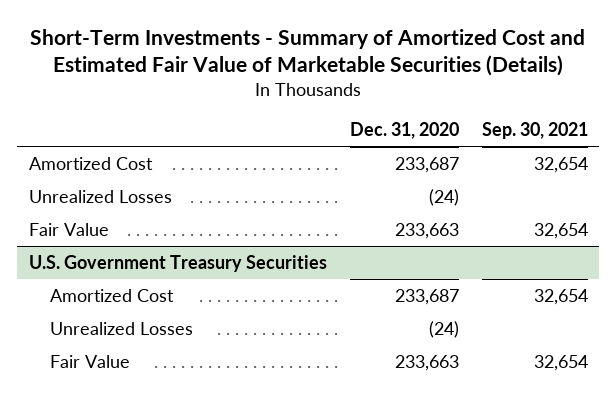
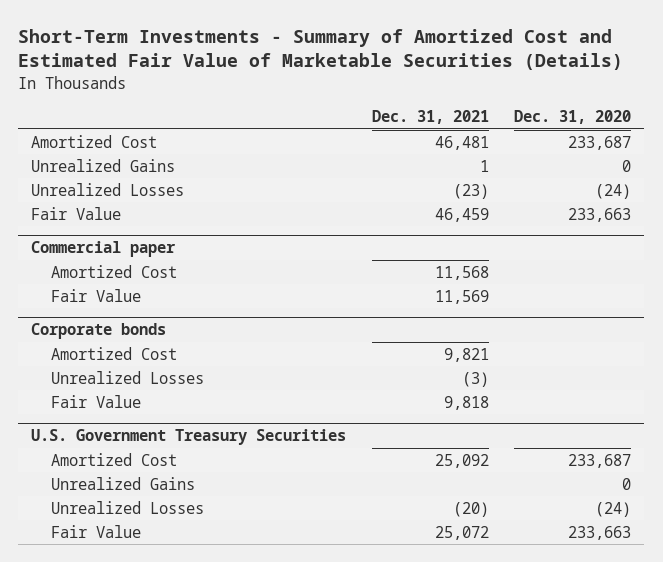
- | Dec. 31, 2020 | Sep. 30, 2021
+ | Dec. 31, 2021 | Dec. 31, 2020
+ Unrealized Gains | 1 | 0
+ Commercial paper
+ Amortized Cost | 11,568 |
+ Fair Value | 11,569 |
+ Corporate bonds
+ Amortized Cost | 9,821 |
+ Unrealized Losses | (3) |
+ Fair Value | 9,818 |
@ U.S. Government Treasury Securities
+ Unrealized Gains | | 0

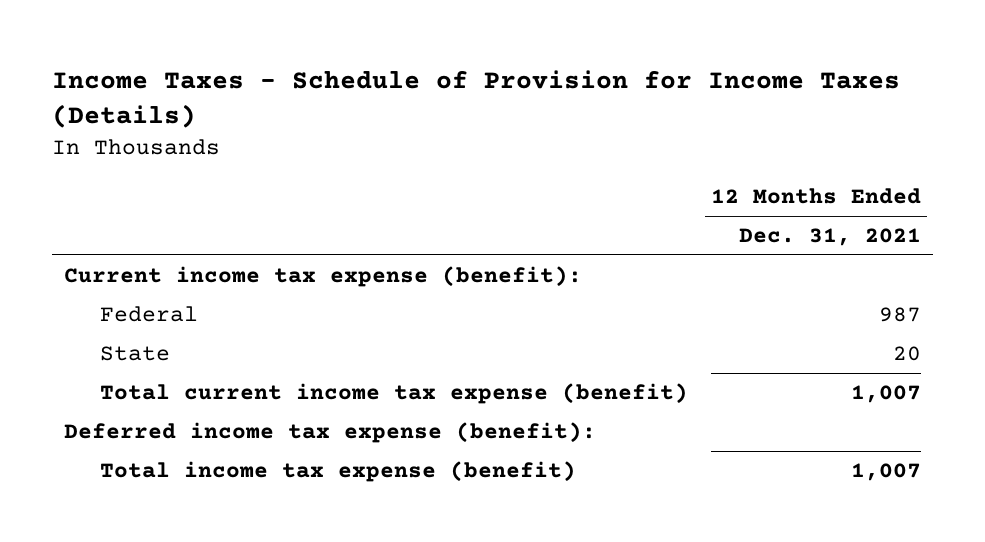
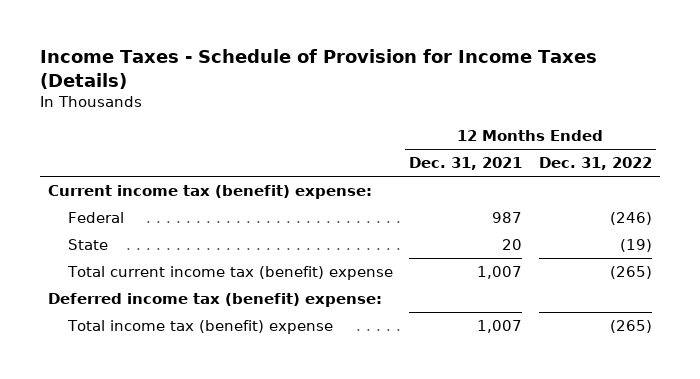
- | 12 Months Ended Dec. 31, 2021
+ | 12 Months Ended Dec. 31, 2021 | 12 Months Ended Dec. 31, 2022
- Current income tax expense (benefit):
+ Current income tax (benefit) expense:
- Total current income tax expense (benefit) | 1,007
- Deferred income tax expense (benefit):
- Total income tax expense (benefit) | 1,007
+ Total current income tax (benefit) expense | 1,007 | (265)
+ Deferred income tax (benefit) expense:
+ Total income tax (benefit) expense | 1,007 | (265)

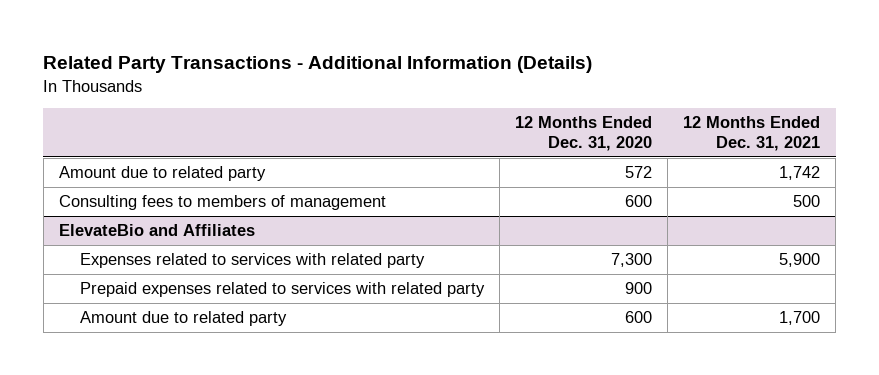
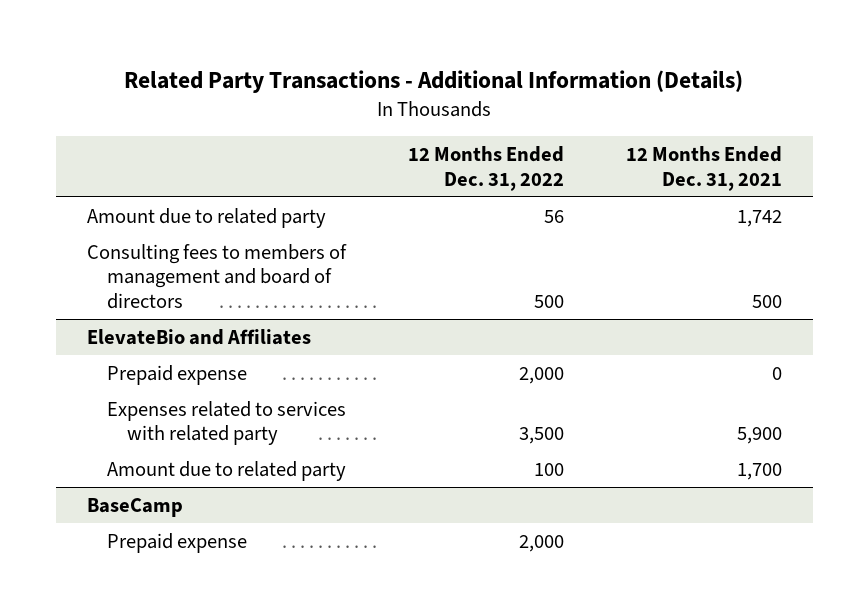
- | 12 Months Ended Dec. 31, 2020 | 12 Months Ended Dec. 31, 2021
+ | 12 Months Ended Dec. 31, 2022 | 12 Months Ended Dec. 31, 2021
- Consulting fees to members of management | 600 | 500
+ Consulting fees to members of management and board of directors | 500 | 500
@ ElevateBio and Affiliates
+ Prepaid expense | 2,000 | 0
- Prepaid expenses related to services with related party | 900 |
+ BaseCamp
+ Prepaid expense | 2,000 |

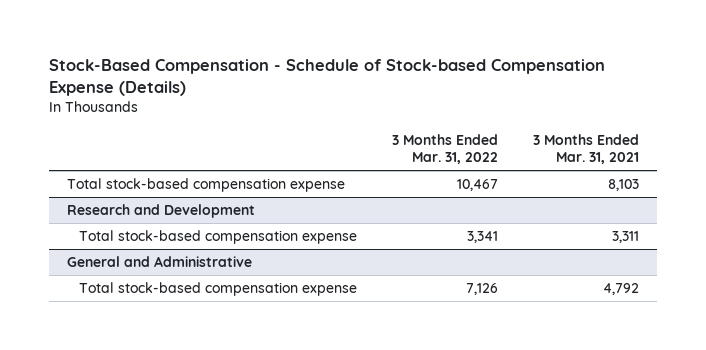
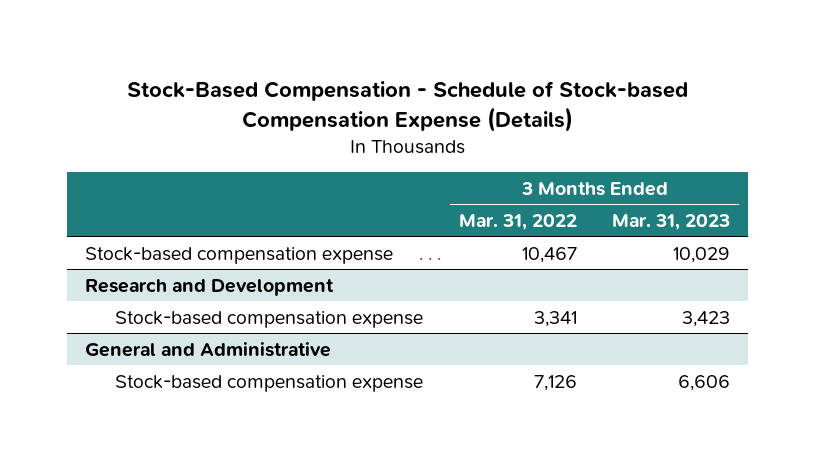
- | 3 Months Ended Mar. 31, 2022 | 3 Months Ended Mar. 31, 2021
+ | 3 Months Ended Mar. 31, 2022 | 3 Months Ended Mar. 31, 2023
- Total stock-based compensation expense | 10,467 | 8,103
+ Stock-based compensation expense | 10,467 | 10,029
@ Research and Development
- Total stock-based compensation expense | 3,341 | 3,311
+ Stock-based compensation expense | 3,341 | 3,423
@ General and Administrative
- Total stock-based compensation expense | 7,126 | 4,792
+ Stock-based compensation expense | 7,126 | 6,606

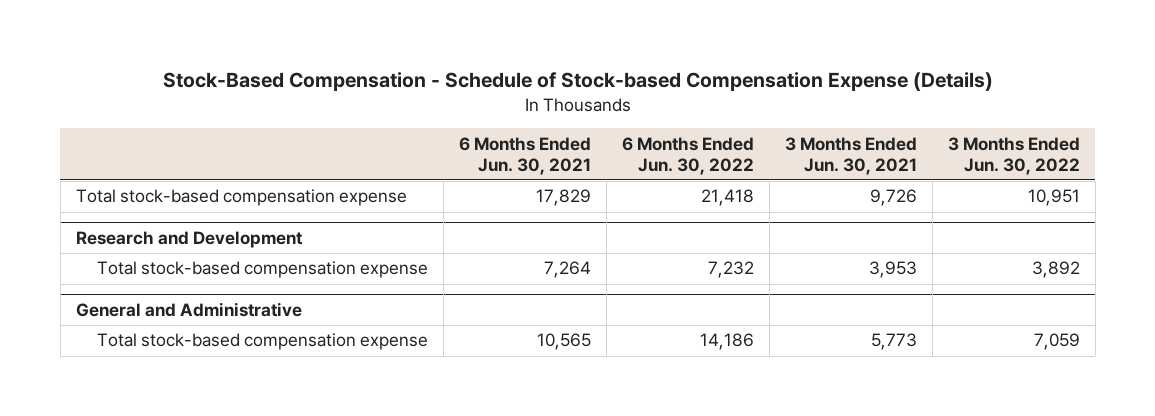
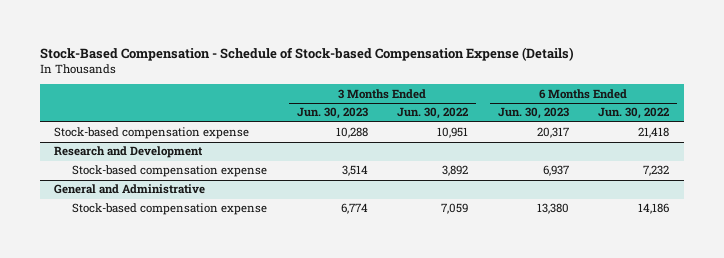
- | 6 Months Ended Jun. 30, 2021 | 6 Months Ended Jun. 30, 2022 | 3 Months Ended Jun. 30, 2021 | 3 Months Ended Jun. 30, 2022
+ | 3 Months Ended Jun. 30, 2023 | 3 Months Ended Jun. 30, 2022 | 6 Months Ended Jun. 30, 2023 | 6 Months Ended Jun. 30, 2022
- Total stock-based compensation expense | 17,829 | 21,418 | 9,726 | 10,951
+ Stock-based compensation expense | 10,288 | 10,951 | 20,317 | 21,418
@ Research and Development
- Total stock-based compensation expense | 7,264 | 7,232 | 3,953 | 3,892
+ Stock-based compensation expense | 3,514 | 3,892 | 6,937 | 7,232
@ General and Administrative
- Total stock-based compensation expense | 10,565 | 14,186 | 5,773 | 7,059
+ Stock-based compensation expense | 6,774 | 7,059 | 13,380 | 14,186

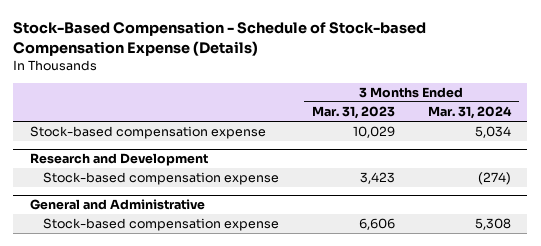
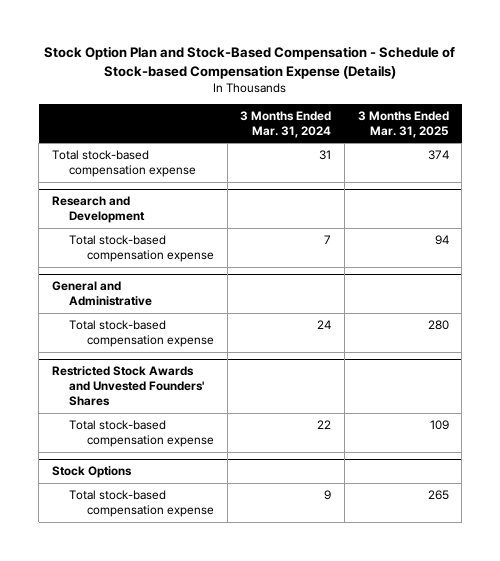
- Stock-Based Compensation - Schedule of Stock-based Compensation Expense (Details)
+ Stock Option Plan and Stock-Based Compensation - Schedule of Stock-based Compensation Expense (Details)
- | 3 Months Ended Mar. 31, 2023 | 3 Months Ended Mar. 31, 2024
+ | 3 Months Ended Mar. 31, 2024 | 3 Months Ended Mar. 31, 2025
- Stock-based compensation expense | 10,029 | 5,034
+ Total stock-based compensation expense | 31 | 374
@ Research and Development
- Stock-based compensation expense | 3,423 | (274)
+ Total stock-based compensation expense | 7 | 94
@ General and Administrative
- Stock-based compensation expense | 6,606 | 5,308
+ Total stock-based compensation expense | 24 | 280
+ Restricted Stock Awards and Unvested Founders' Shares
+ Total stock-based compensation expense | 22 | 109
+ Stock Options
+ Total stock-based compensation expense | 9 | 265

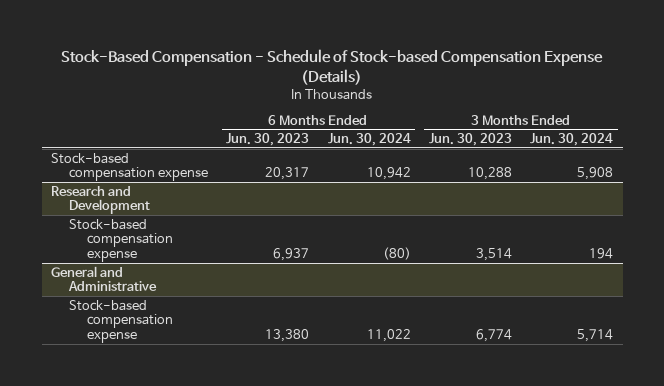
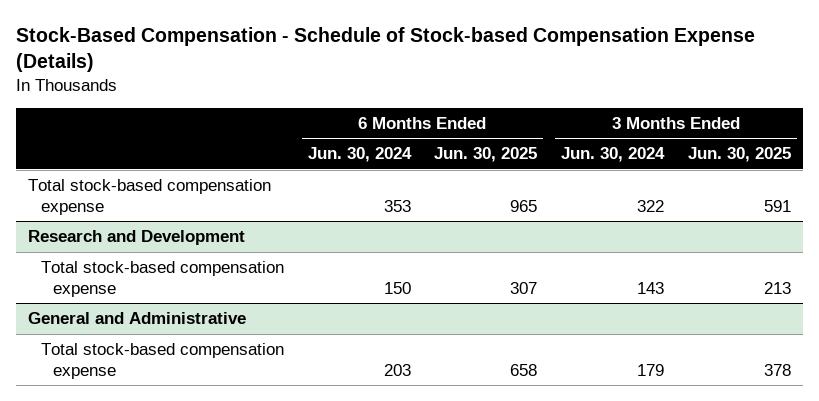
- | 6 Months Ended Jun. 30, 2023 | 6 Months Ended Jun. 30, 2024 | 3 Months Ended Jun. 30, 2023 | 3 Months Ended Jun. 30, 2024
+ | 6 Months Ended Jun. 30, 2024 | 6 Months Ended Jun. 30, 2025 | 3 Months Ended Jun. 30, 2024 | 3 Months Ended Jun. 30, 2025
- Stock-based compensation expense | 20,317 | 10,942 | 10,288 | 5,908
+ Total stock-based compensation expense | 353 | 965 | 322 | 591
@ Research and Development
- Stock-based compensation expense | 6,937 | (80) | 3,514 | 194
+ Total stock-based compensation expense | 150 | 307 | 143 | 213
@ General and Administrative
- Stock-based compensation expense | 13,380 | 11,022 | 6,774 | 5,714
+ Total stock-based compensation expense | 203 | 658 | 179 | 378

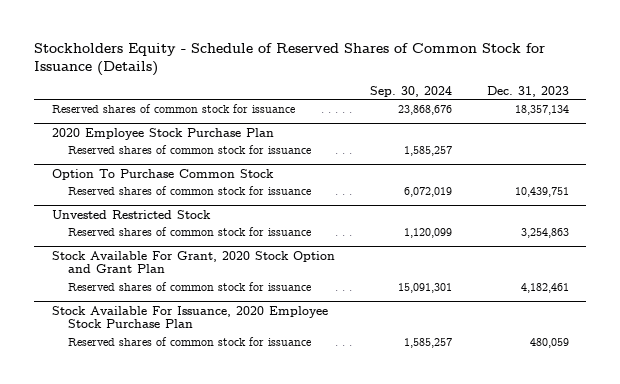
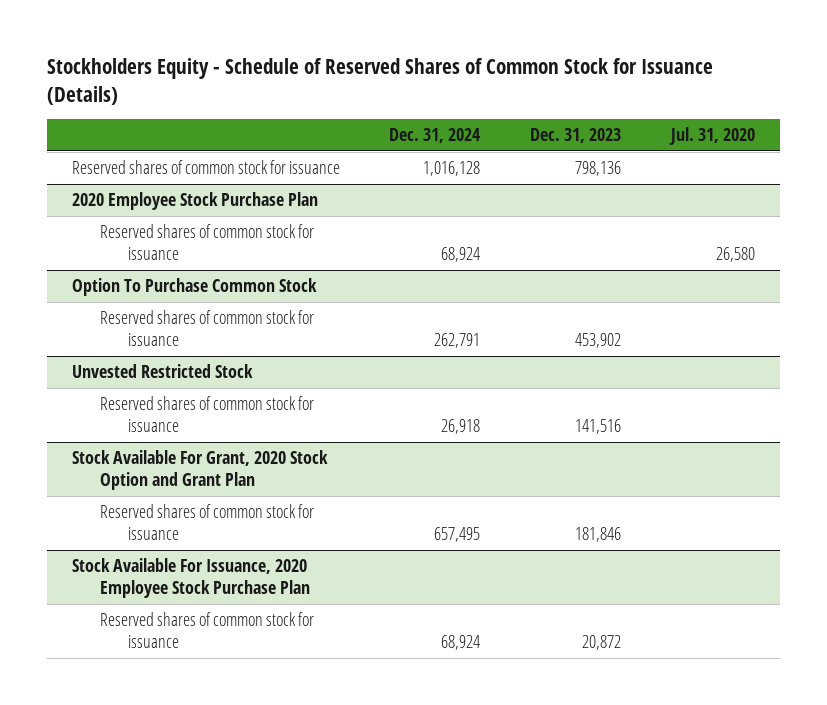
- | Sep. 30, 2024 | Dec. 31, 2023
+ | Dec. 31, 2024 | Dec. 31, 2023 | Jul. 31, 2020
- Reserved shares of common stock for issuance | 23,868,676 | 18,357,134
+ Reserved shares of common stock for issuance | 1,016,128 | 798,136 |
@ Option To Purchase Common Stock
- Reserved shares of common stock for issuance | 6,072,019 | 10,439,751
+ Reserved shares of common stock for issuance | 262,791 | 453,902 |
@ Unvested Restricted Stock
- Reserved shares of common stock for issuance | 1,120,099 | 3,254,863
+ Reserved shares of common stock for issuance | 26,918 | 141,516 |
@ Stock Available For Grant, 2020 Stock Option and Grant Plan
- Reserved shares of common stock for issuance | 15,091,301 | 4,182,461
+ Reserved shares of common stock for issuance | 657,495 | 181,846 |
@ Stock Available For Issuance, 2020 Employee Stock Purchase Plan
- Reserved shares of common stock for issuance | 1,585,257 | 480,059
+ Reserved shares of common stock for issuance | 68,924 | 20,872 |

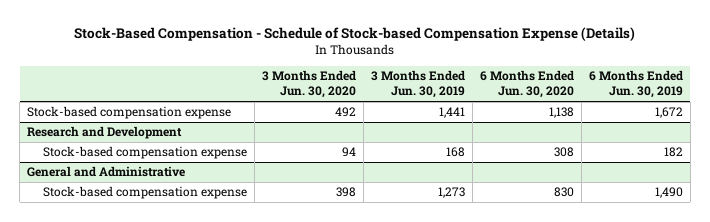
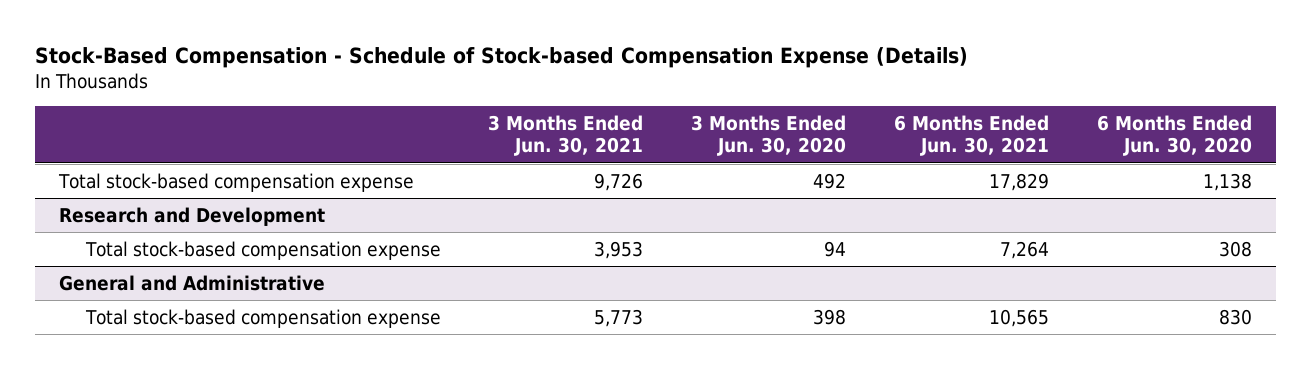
- | 3 Months Ended Jun. 30, 2020 | 3 Months Ended Jun. 30, 2019 | 6 Months Ended Jun. 30, 2020 | 6 Months Ended Jun. 30, 2019
+ | 3 Months Ended Jun. 30, 2021 | 3 Months Ended Jun. 30, 2020 | 6 Months Ended Jun. 30, 2021 | 6 Months Ended Jun. 30, 2020
- Stock-based compensation expense | 492 | 1,441 | 1,138 | 1,672
+ Total stock-based compensation expense | 9,726 | 492 | 17,829 | 1,138
@ Research and Development
- Stock-based compensation expense | 94 | 168 | 308 | 182
+ Total stock-based compensation expense | 3,953 | 94 | 7,264 | 308
@ General and Administrative
- Stock-based compensation expense | 398 | 1,273 | 830 | 1,490
+ Total stock-based compensation expense | 5,773 | 398 | 10,565 | 830

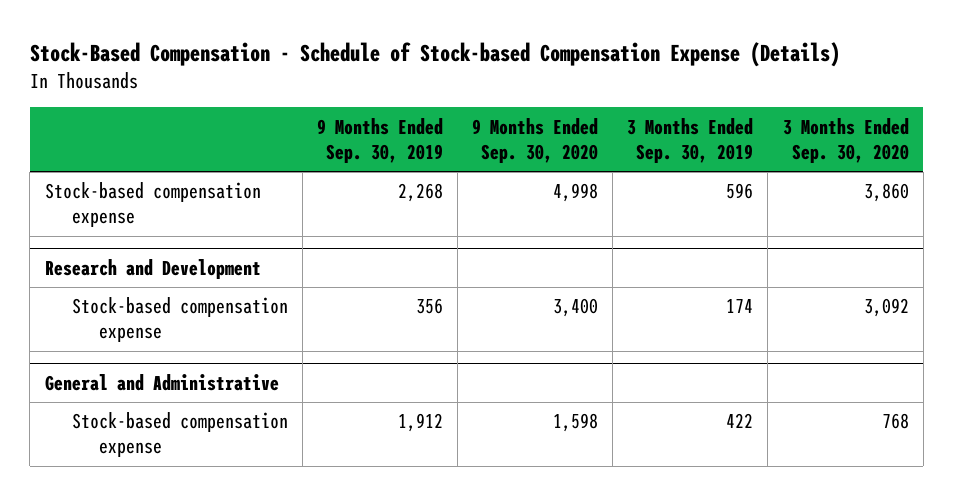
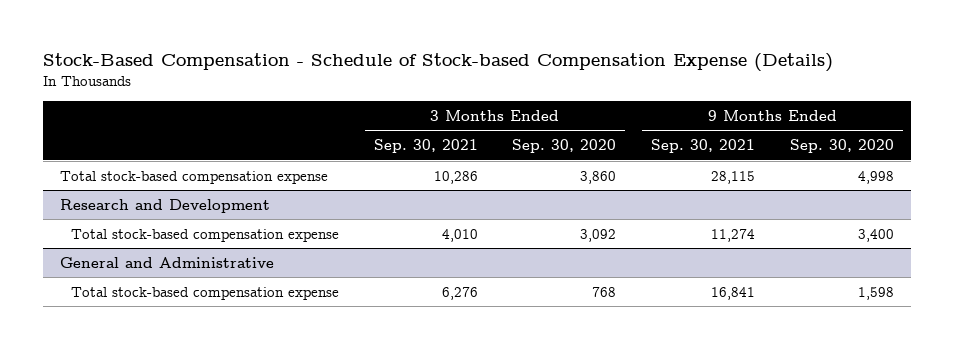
- | 9 Months Ended Sep. 30, 2019 | 9 Months Ended Sep. 30, 2020 | 3 Months Ended Sep. 30, 2019 | 3 Months Ended Sep. 30, 2020
+ | 3 Months Ended Sep. 30, 2021 | 3 Months Ended Sep. 30, 2020 | 9 Months Ended Sep. 30, 2021 | 9 Months Ended Sep. 30, 2020
- Stock-based compensation expense | 2,268 | 4,998 | 596 | 3,860
+ Total stock-based compensation expense | 10,286 | 3,860 | 28,115 | 4,998
@ Research and Development
- Stock-based compensation expense | 356 | 3,400 | 174 | 3,092
+ Total stock-based compensation expense | 4,010 | 3,092 | 11,274 | 3,400
@ General and Administrative
- Stock-based compensation expense | 1,912 | 1,598 | 422 | 768
+ Total stock-based compensation expense | 6,276 | 768 | 16,841 | 1,598

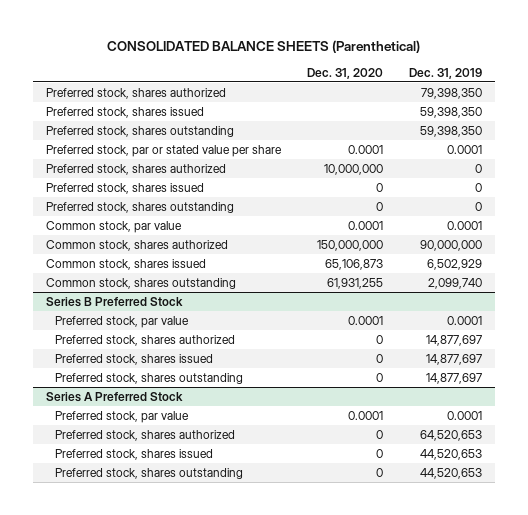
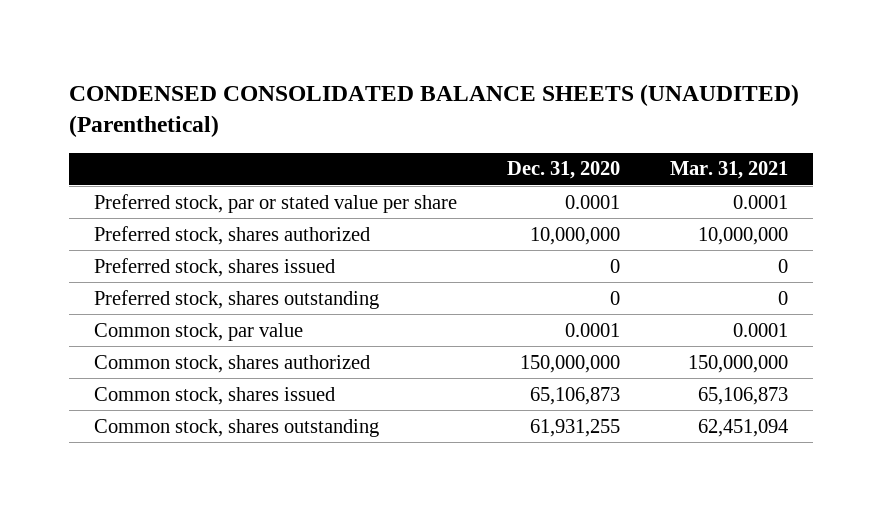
- CONSOLIDATED BALANCE SHEETS (Parenthetical)
+ CONDENSED CONSOLIDATED BALANCE SHEETS (UNAUDITED) (Parenthetical)
- | Dec. 31, 2020 | Dec. 31, 2019
+ | Dec. 31, 2020 | Mar. 31, 2021
- Preferred stock, shares authorized | | 79,398,350
- Preferred stock, shares issued | | 59,398,350
- Preferred stock, shares outstanding | | 59,398,350
- Series B Preferred Stock
- Preferred stock, par value | 0.0001 | 0.0001
- Preferred stock, shares authorized | 0 | 14,877,697
- Preferred stock, shares issued | 0 | 14,877,697
- Preferred stock, shares outstanding | 0 | 14,877,697
- Series A Preferred Stock
- Preferred stock, par value | 0.0001 | 0.0001
- Preferred stock, shares authorized | 0 | 64,520,653
- Preferred stock, shares issued | 0 | 44,520,653
- Preferred stock, shares outstanding | 0 | 44,520,653

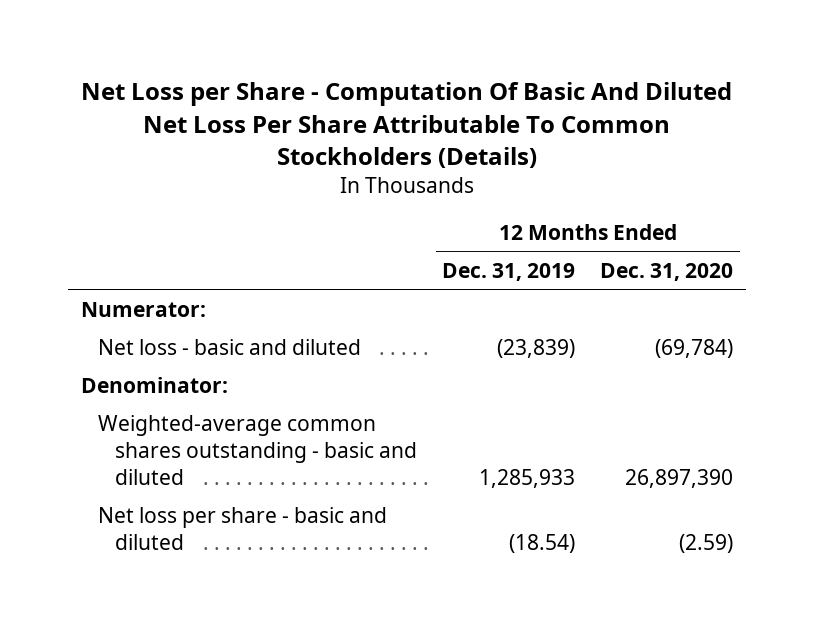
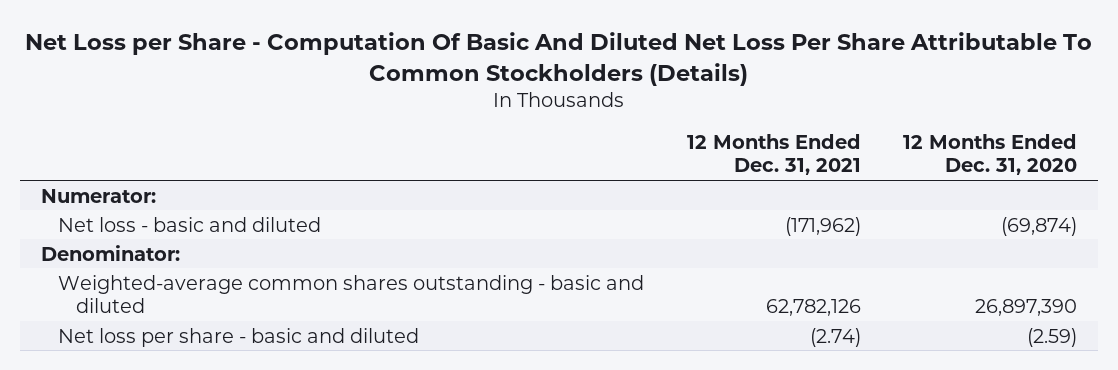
- | 12 Months Ended Dec. 31, 2019 | 12 Months Ended Dec. 31, 2020
+ | 12 Months Ended Dec. 31, 2021 | 12 Months Ended Dec. 31, 2020
- Net loss - basic and diluted | (23,839) | (69,784)
+ Net loss - basic and diluted | (171,962) | (69,874)

